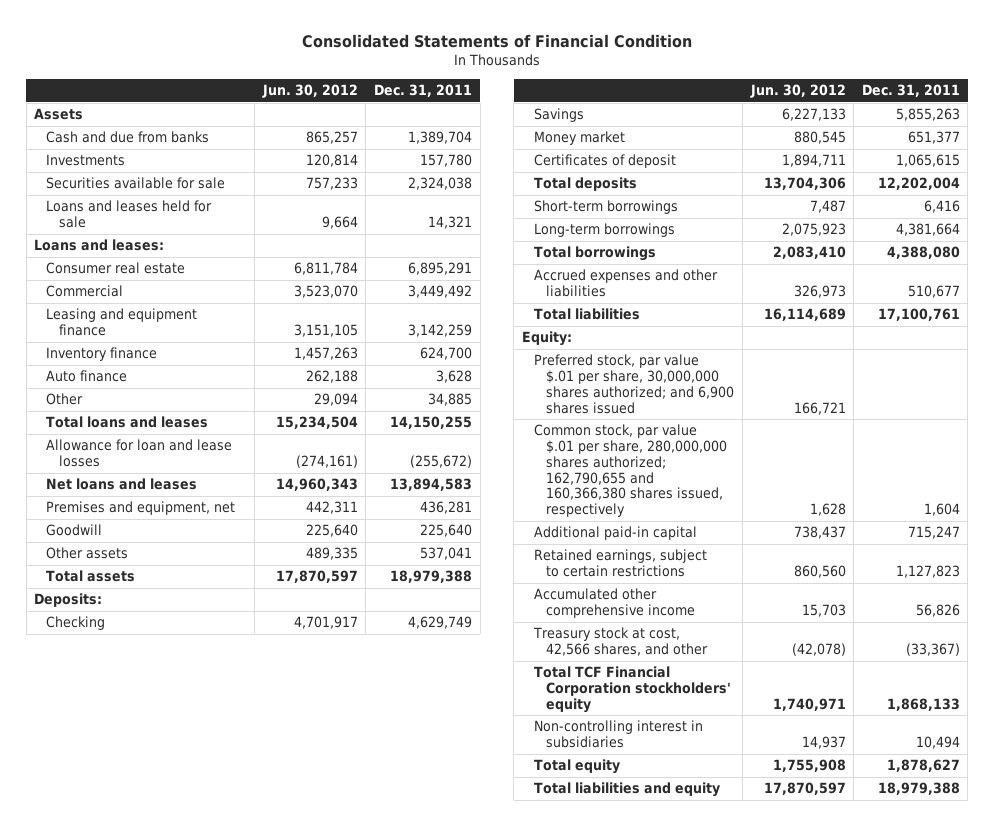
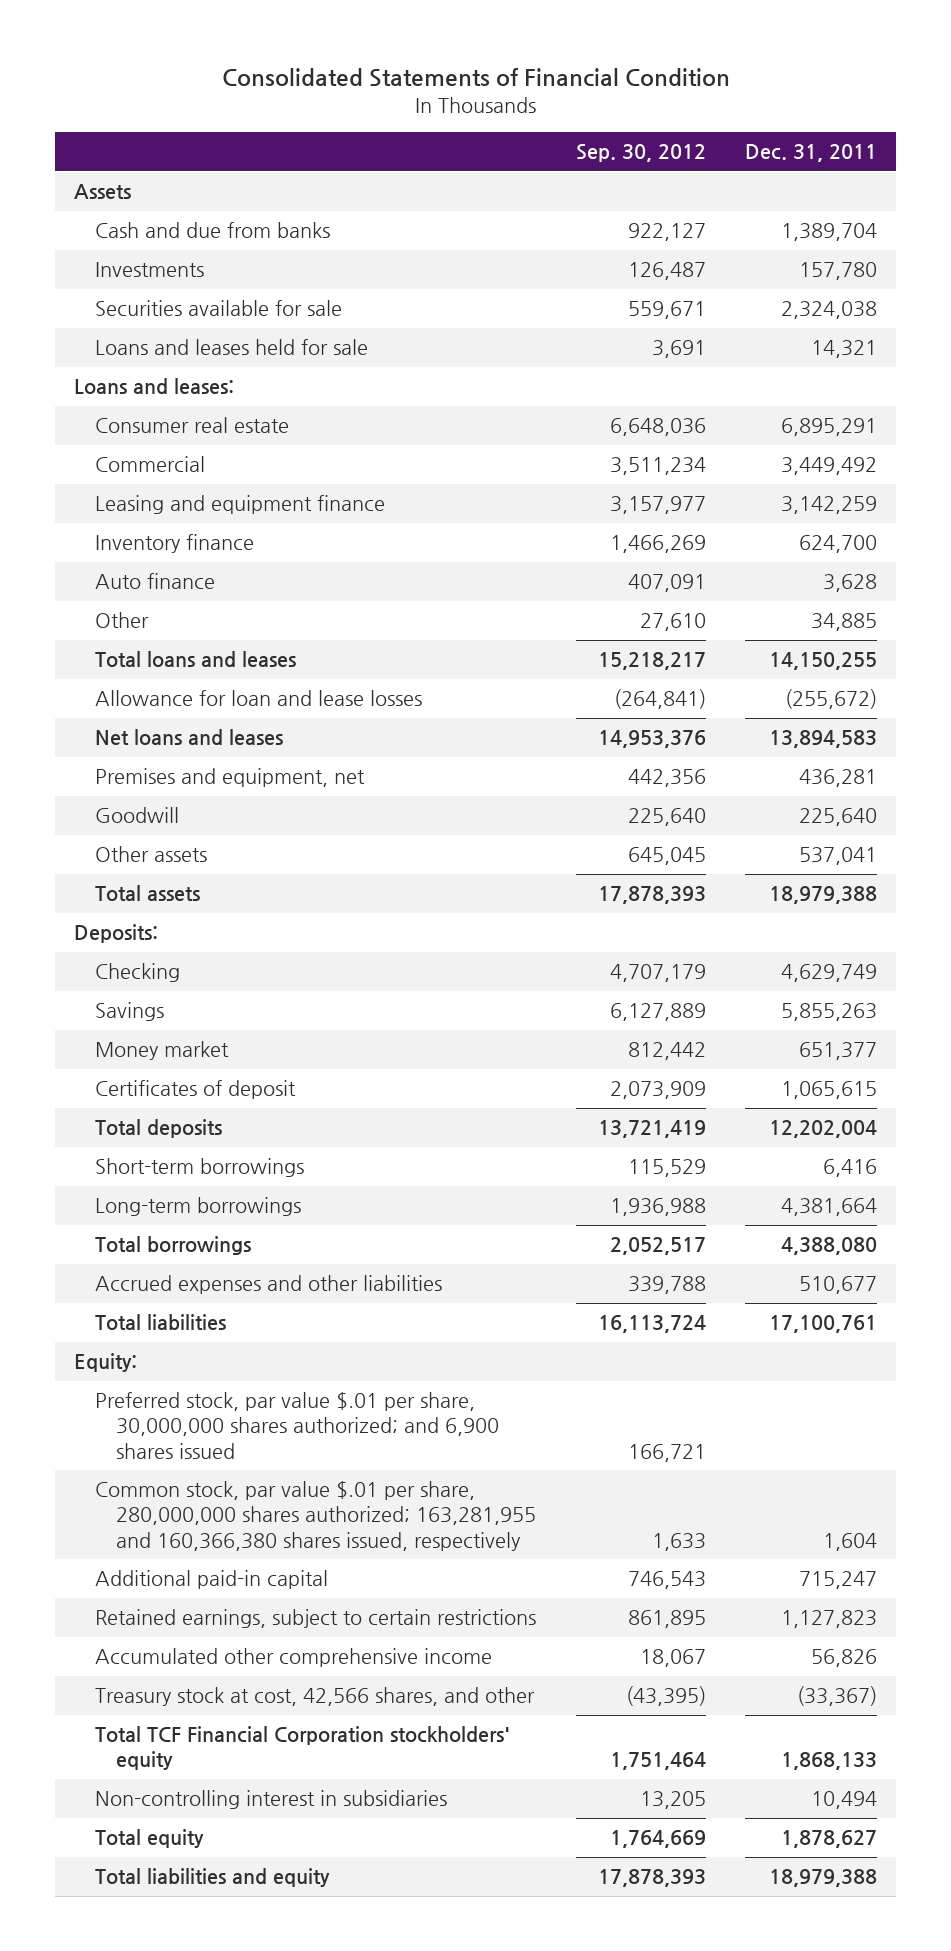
- | Jun. 30, 2012 | Dec. 31, 2011
+ | Sep. 30, 2012 | Dec. 31, 2011
- Common stock, par value $.01 per share, 280,000,000 shares authorized; 162,790,655 and 160,366,380 shares issued, respectively | 1,628 | 1,604
+ Common stock, par value $.01 per share, 280,000,000 shares authorized; 163,281,955 and 160,366,380 shares issued, respectively | 1,633 | 1,604

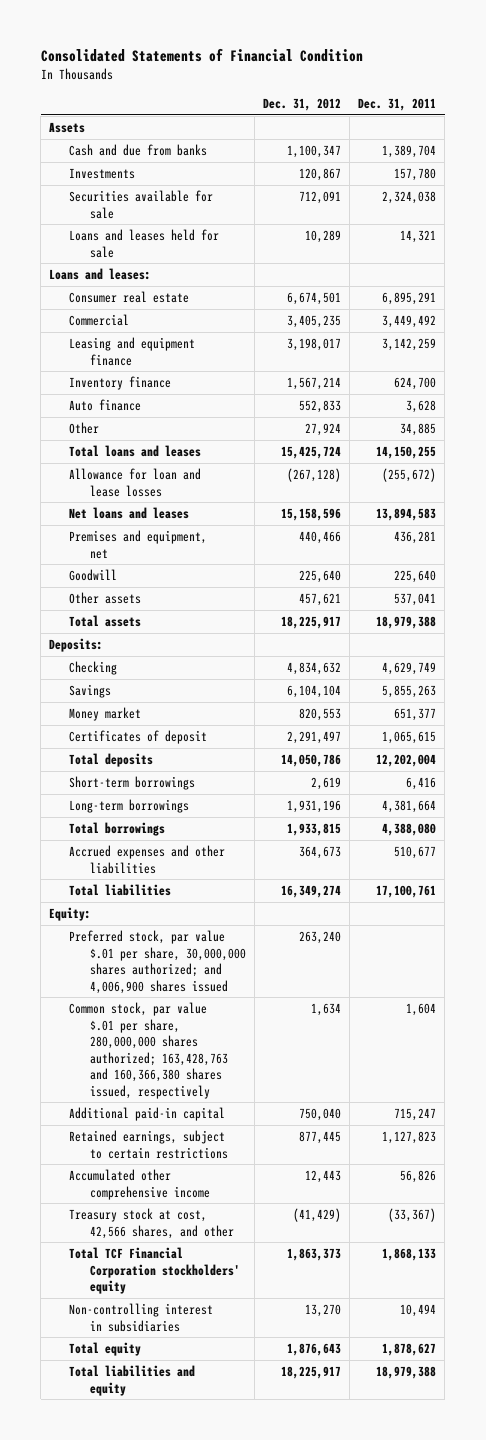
- | Sep. 30, 2012 | Dec. 31, 2011
+ | Dec. 31, 2012 | Dec. 31, 2011
- Preferred stock, par value $.01 per share, 30,000,000 shares authorized; and 6,900 shares issued | 166,721 |
- Common stock, par value $.01 per share, 280,000,000 shares authorized; 163,281,955 and 160,366,380 shares issued, respectively | 1,633 | 1,604
+ Preferred stock, par value $.01 per share, 30,000,000 shares authorized; and 4,006,900 shares issued | 263,240 |
+ Common stock, par value $.01 per share, 280,000,000 shares authorized; 163,428,763 and 160,366,380 shares issued, respectively | 1,634 | 1,604

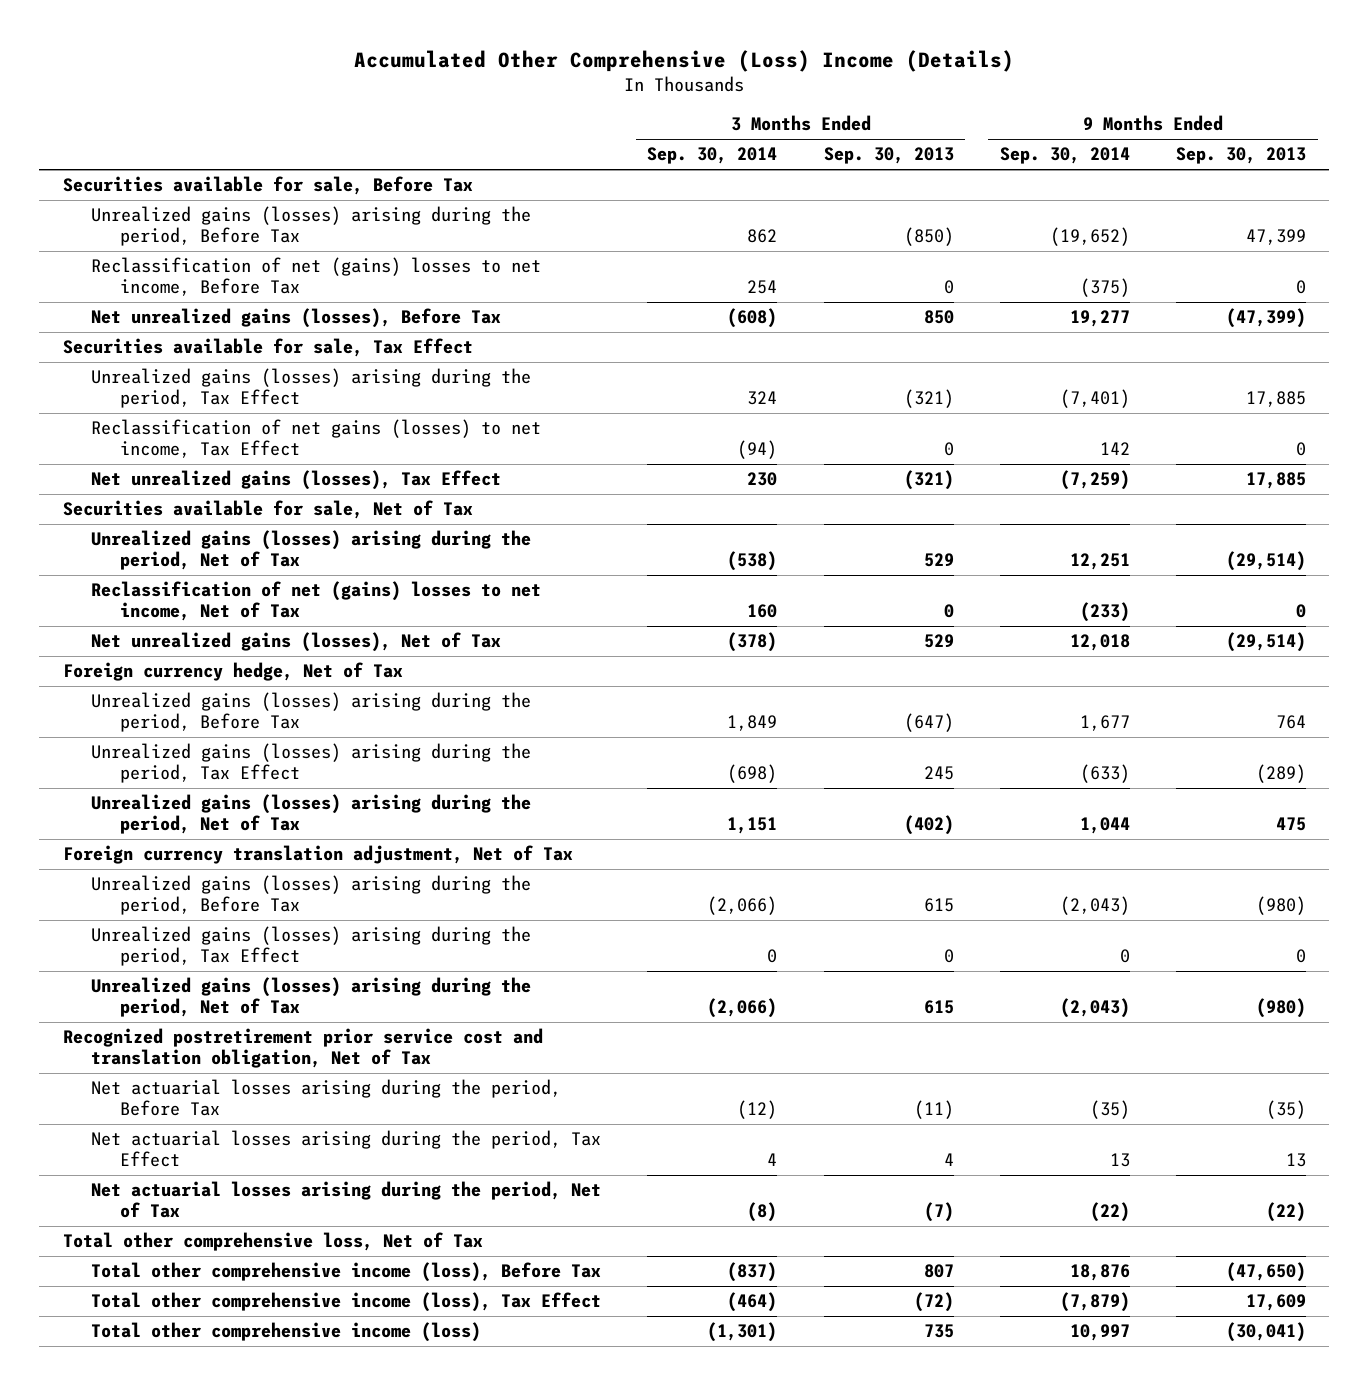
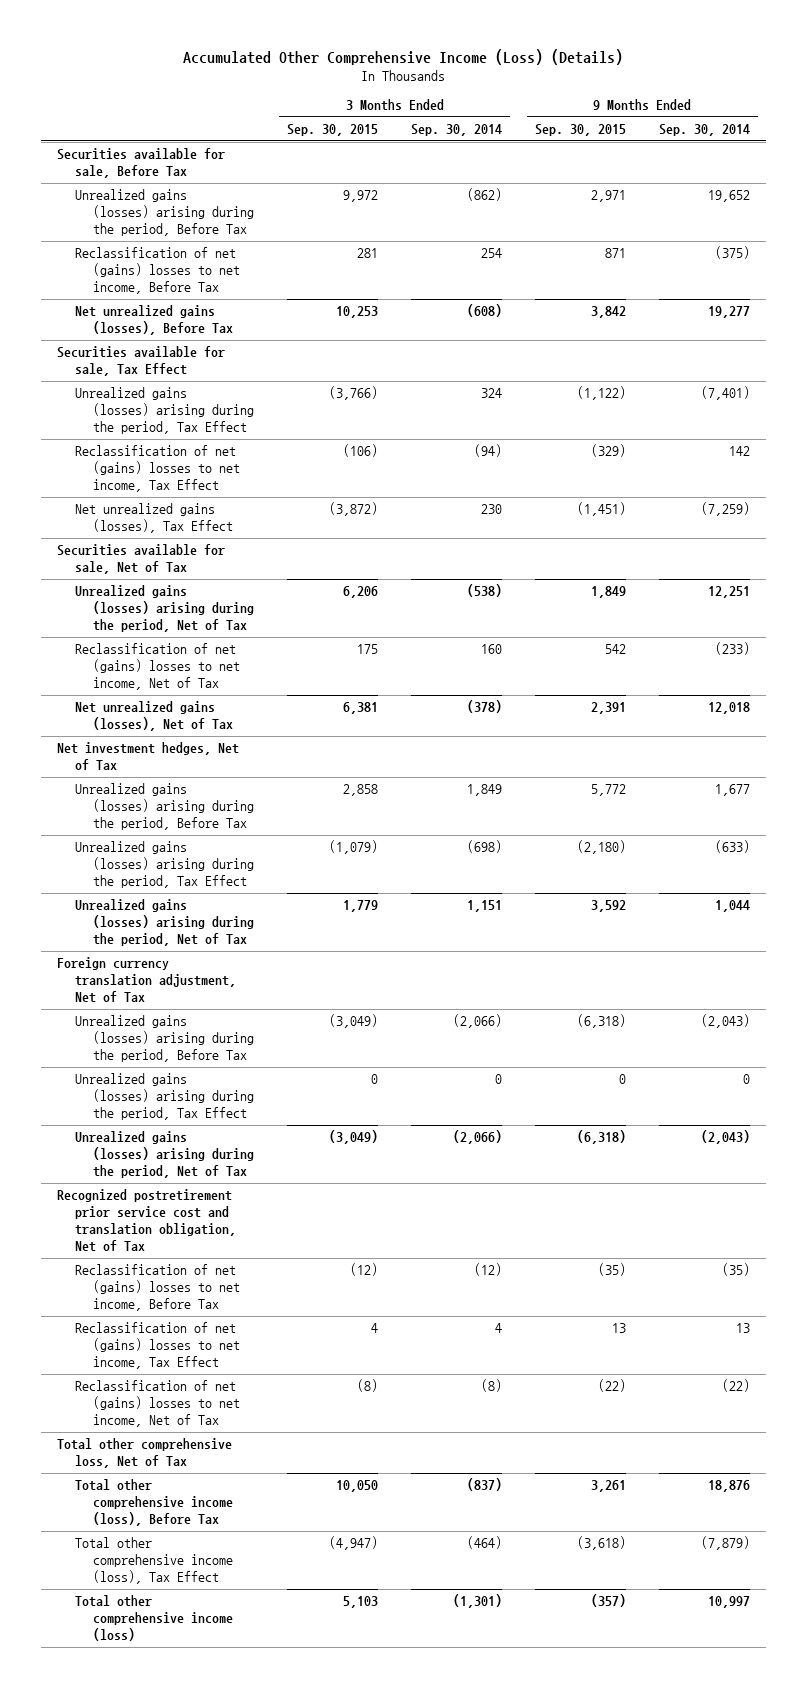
- Accumulated Other Comprehensive (Loss) Income (Details)
+ Accumulated Other Comprehensive Income (Loss) (Details)
- | 3 Months Ended Sep. 30, 2014 | 3 Months Ended Sep. 30, 2013 | 9 Months Ended Sep. 30, 2014 | 9 Months Ended Sep. 30, 2013
+ | 3 Months Ended Sep. 30, 2015 | 3 Months Ended Sep. 30, 2014 | 9 Months Ended Sep. 30, 2015 | 9 Months Ended Sep. 30, 2014
- Unrealized gains (losses) arising during the period, Before Tax | 862 | (850) | (19,652) | 47,399
+ Unrealized gains (losses) arising during the period, Before Tax | 9,972 | (862) | 2,971 | 19,652
- Reclassification of net gains (losses) to net income, Tax Effect | (94) | 0 | 142 | 0
+ Reclassification of net (gains) losses to net income, Tax Effect | (106) | (94) | (329) | 142
- Foreign currency hedge, Net of Tax
+ Net investment hedges, Net of Tax
- Net actuarial losses arising during the period, Before Tax | (12) | (11) | (35) | (35)
- Net actuarial losses arising during the period, Tax Effect | 4 | 4 | 13 | 13
- Net actuarial losses arising during the period, Net of Tax | (8) | (7) | (22) | (22)
+ Reclassification of net (gains) losses to net income, Before Tax | (12) | (12) | (35) | (35)
+ Reclassification of net (gains) losses to net income, Tax Effect | 4 | 4 | 13 | 13
+ Reclassification of net (gains) losses to net income, Net of Tax | (8) | (8) | (22) | (22)

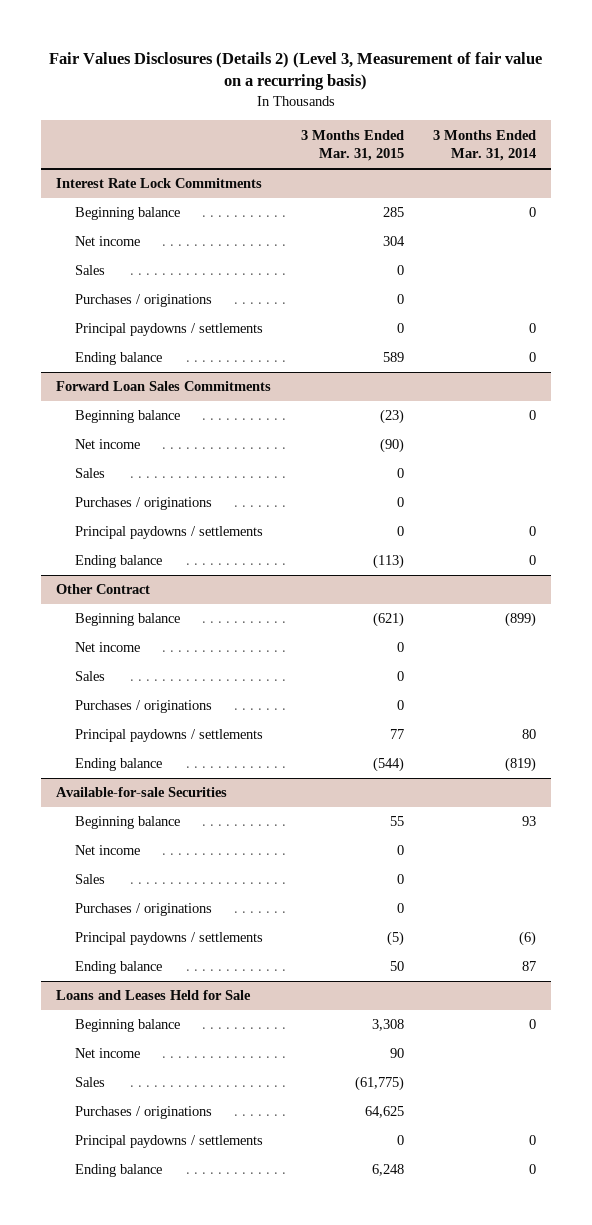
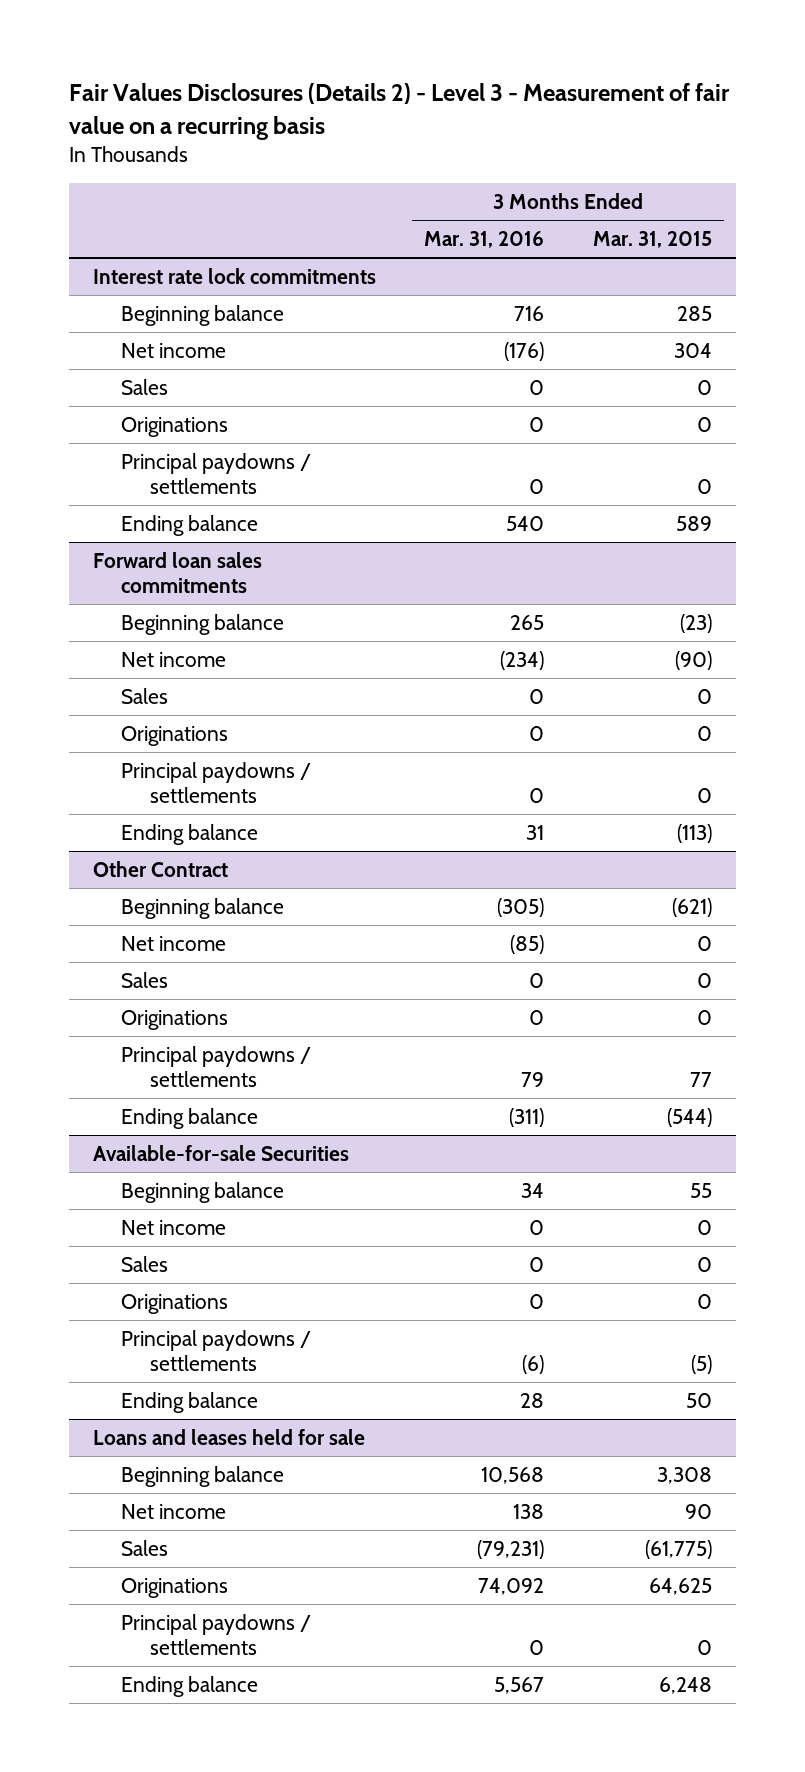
- Fair Values Disclosures (Details 2) (Level 3, Measurement of fair value on a recurring basis)
+ Fair Values Disclosures (Details 2) - Level 3 - Measurement of fair value on a recurring basis
- | 3 Months Ended Mar. 31, 2015 | 3 Months Ended Mar. 31, 2014
+ | 3 Months Ended Mar. 31, 2016 | 3 Months Ended Mar. 31, 2015
- Interest Rate Lock Commitments
+ Interest rate lock commitments
- Purchases / originations | 0 |
+ Originations | 0 | 0
- Forward Loan Sales Commitments
+ Forward loan sales commitments
- Purchases / originations | 0 |
+ Originations | 0 | 0
@ Other Contract
- Purchases / originations | 0 |
+ Originations | 0 | 0
@ Available-for-sale Securities
- Purchases / originations | 0 |
+ Originations | 0 | 0
- Loans and Leases Held for Sale
+ Loans and leases held for sale
- Purchases / originations | 64,625 |
+ Originations | 74,092 | 64,625

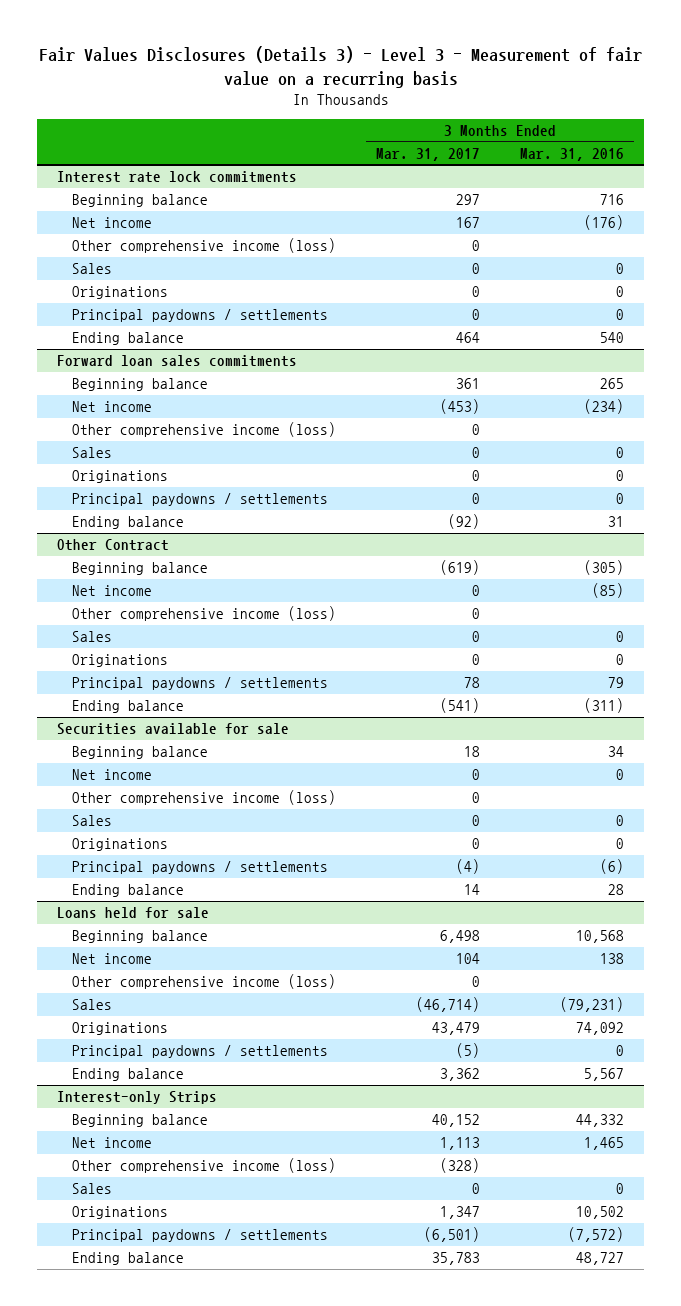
- Fair Values Disclosures (Details 2) - Level 3 - Measurement of fair value on a recurring basis
+ Fair Values Disclosures (Details 3) - Level 3 - Measurement of fair value on a recurring basis
- | 3 Months Ended Mar. 31, 2016 | 3 Months Ended Mar. 31, 2015
+ | 3 Months Ended Mar. 31, 2017 | 3 Months Ended Mar. 31, 2016
@ Interest rate lock commitments
+ Other comprehensive income (loss) | 0 |
@ Forward loan sales commitments
+ Other comprehensive income (loss) | 0 |
@ Other Contract
+ Other comprehensive income (loss) | 0 |
- Available-for-sale Securities
+ Securities available for sale
+ Other comprehensive income (loss) | 0 |
- Loans and leases held for sale
+ Loans held for sale
+ Other comprehensive income (loss) | 0 |
+ Interest-only Strips
+ Beginning balance | 40,152 | 44,332
+ Net income | 1,113 | 1,465
+ Other comprehensive income (loss) | (328) |
+ Sales | 0 | 0
+ Originations | 1,347 | 10,502
+ Principal paydowns / settlements | (6,501) | (7,572)
+ Ending balance | 35,783 | 48,727

